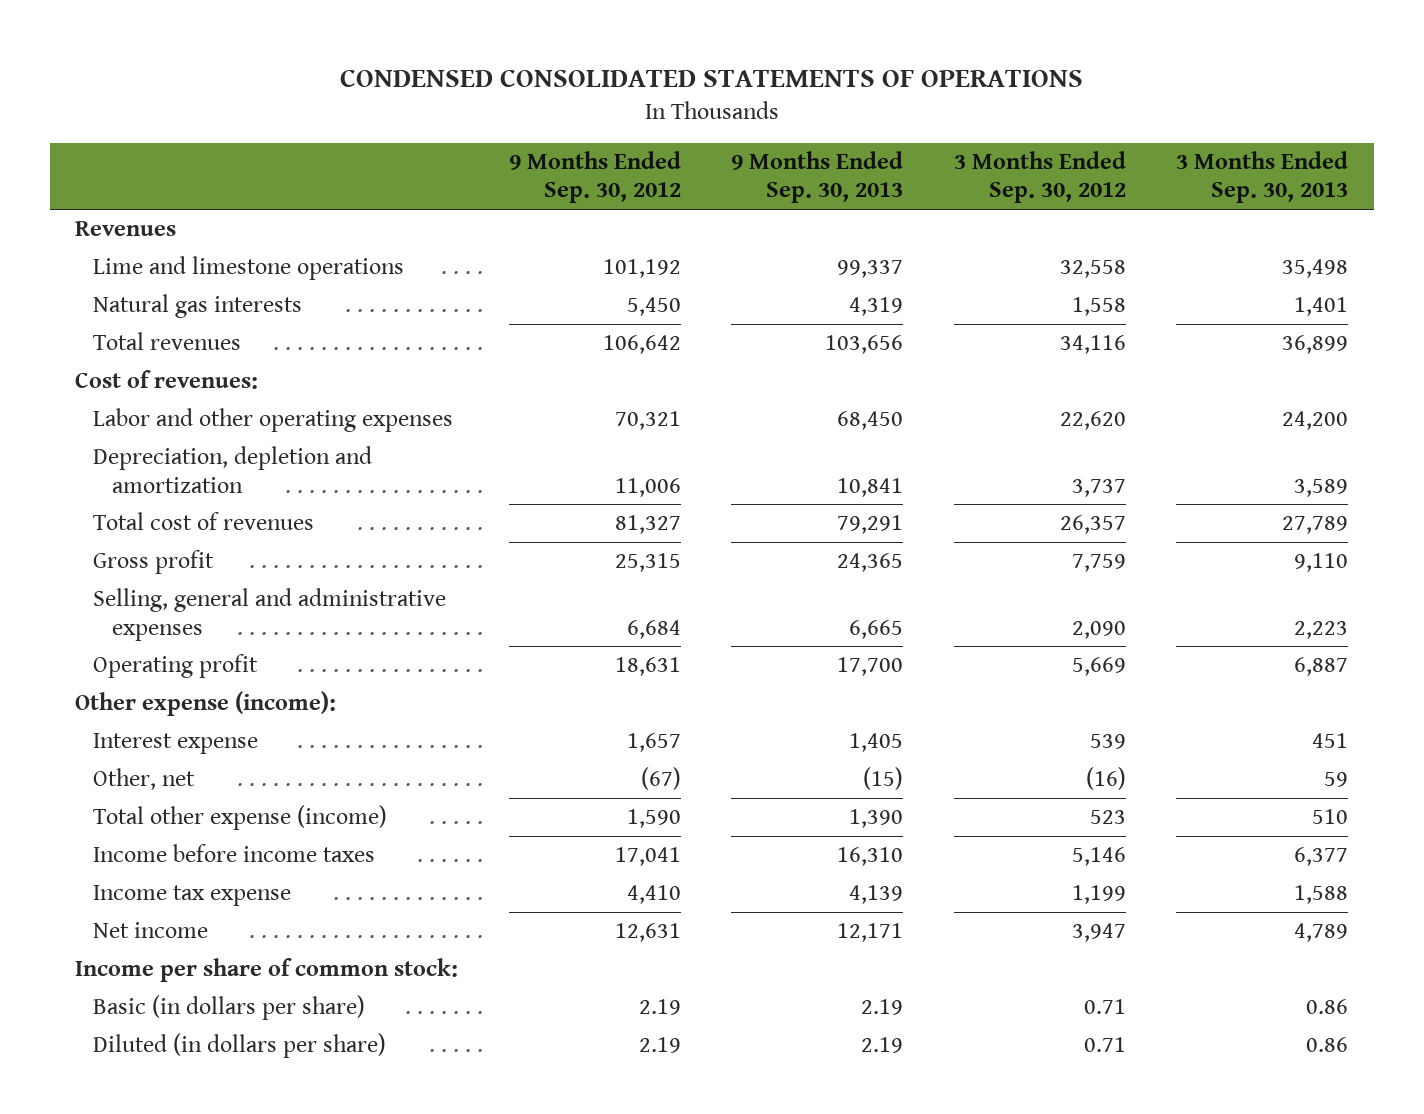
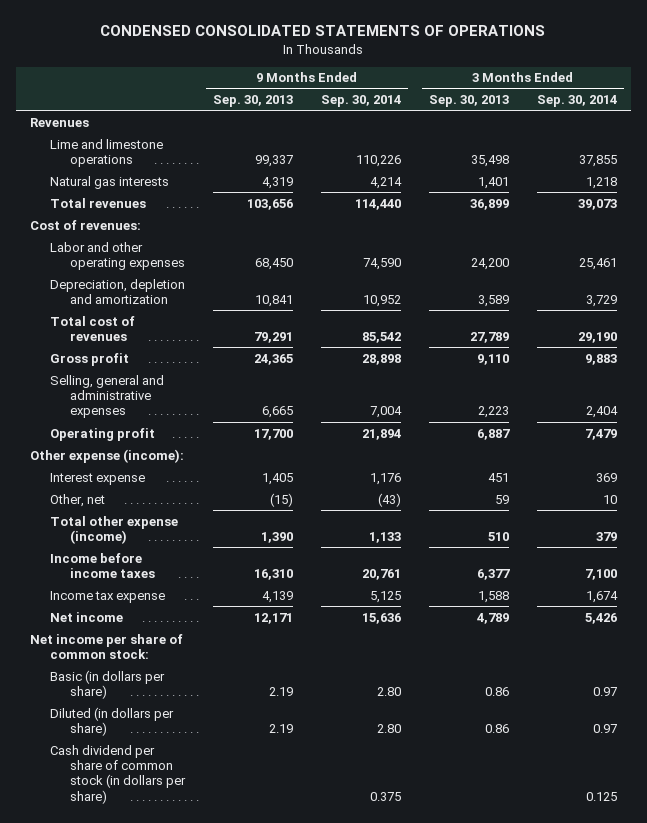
- | 9 Months Ended Sep. 30, 2012 | 9 Months Ended Sep. 30, 2013 | 3 Months Ended Sep. 30, 2012 | 3 Months Ended Sep. 30, 2013
+ | 9 Months Ended Sep. 30, 2013 | 9 Months Ended Sep. 30, 2014 | 3 Months Ended Sep. 30, 2013 | 3 Months Ended Sep. 30, 2014
- Income per share of common stock:
+ Net income per share of common stock:
+ Cash dividend per share of common stock (in dollars per share) | | 0.375 | | 0.125

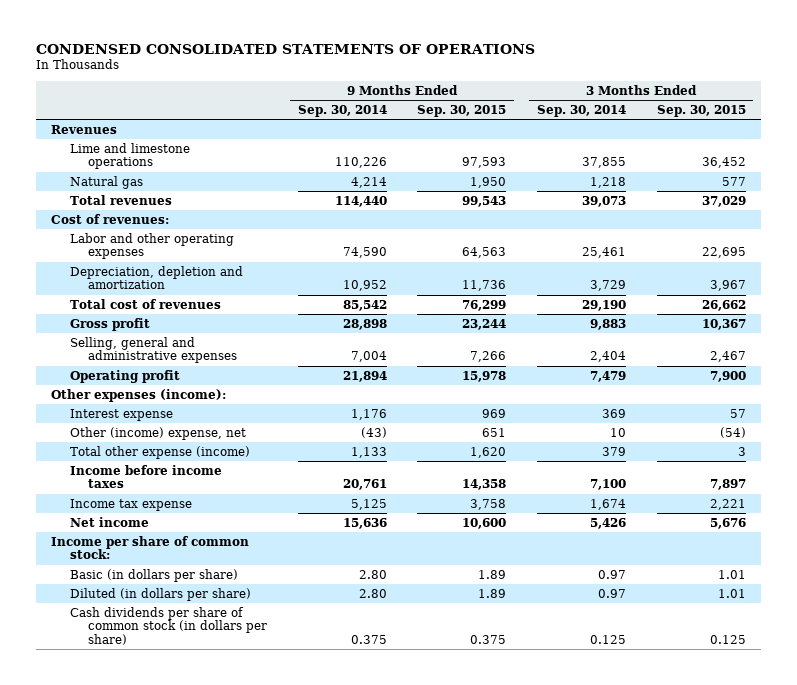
- | 9 Months Ended Sep. 30, 2013 | 9 Months Ended Sep. 30, 2014 | 3 Months Ended Sep. 30, 2013 | 3 Months Ended Sep. 30, 2014
+ | 9 Months Ended Sep. 30, 2014 | 9 Months Ended Sep. 30, 2015 | 3 Months Ended Sep. 30, 2014 | 3 Months Ended Sep. 30, 2015
- Natural gas interests | 4,319 | 4,214 | 1,401 | 1,218
+ Natural gas | 4,214 | 1,950 | 1,218 | 577
- Other expense (income):
+ Other expenses (income):
- Other, net | (15) | (43) | 59 | 10
+ Other (income) expense, net | (43) | 651 | 10 | (54)
- Net income per share of common stock:
+ Income per share of common stock:
- Cash dividend per share of common stock (in dollars per share) | | 0.375 | | 0.125
+ Cash dividends per share of common stock (in dollars per share) | 0.375 | 0.375 | 0.125 | 0.125

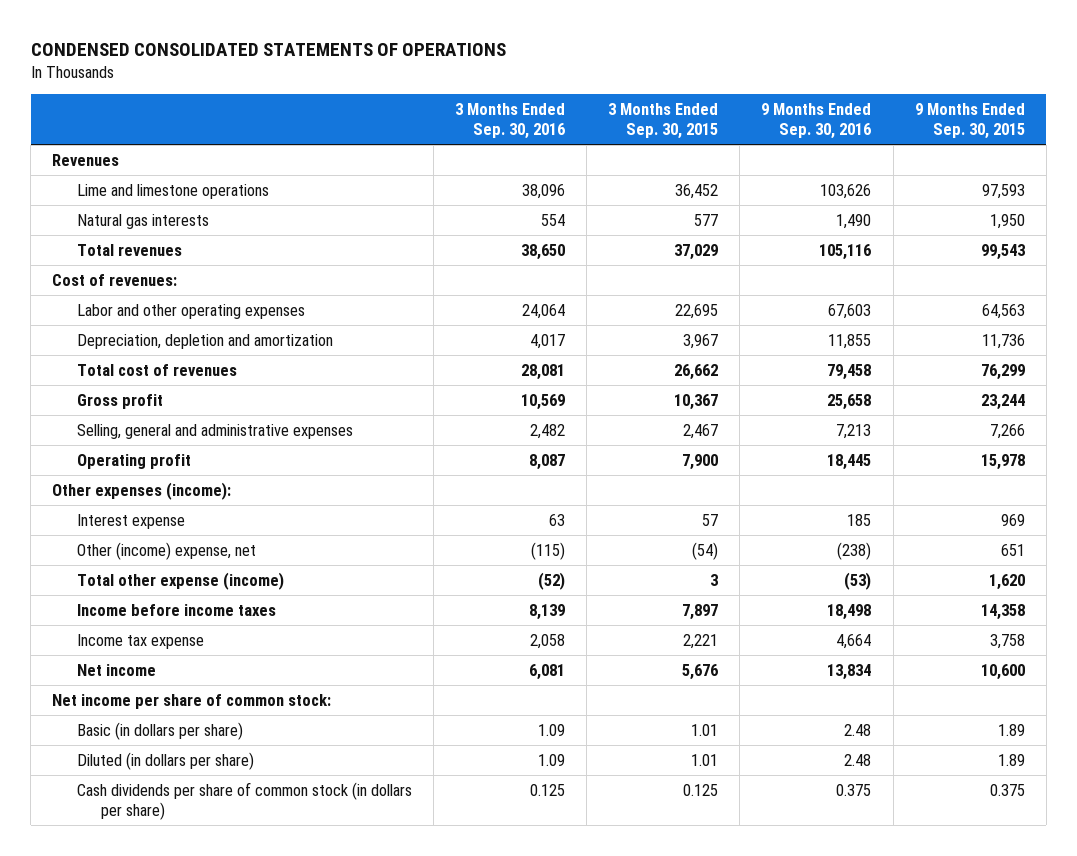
- | 9 Months Ended Sep. 30, 2014 | 9 Months Ended Sep. 30, 2015 | 3 Months Ended Sep. 30, 2014 | 3 Months Ended Sep. 30, 2015
+ | 3 Months Ended Sep. 30, 2016 | 3 Months Ended Sep. 30, 2015 | 9 Months Ended Sep. 30, 2016 | 9 Months Ended Sep. 30, 2015
- Natural gas | 4,214 | 1,950 | 1,218 | 577
+ Natural gas interests | 554 | 577 | 1,490 | 1,950
- Income per share of common stock:
+ Net income per share of common stock:

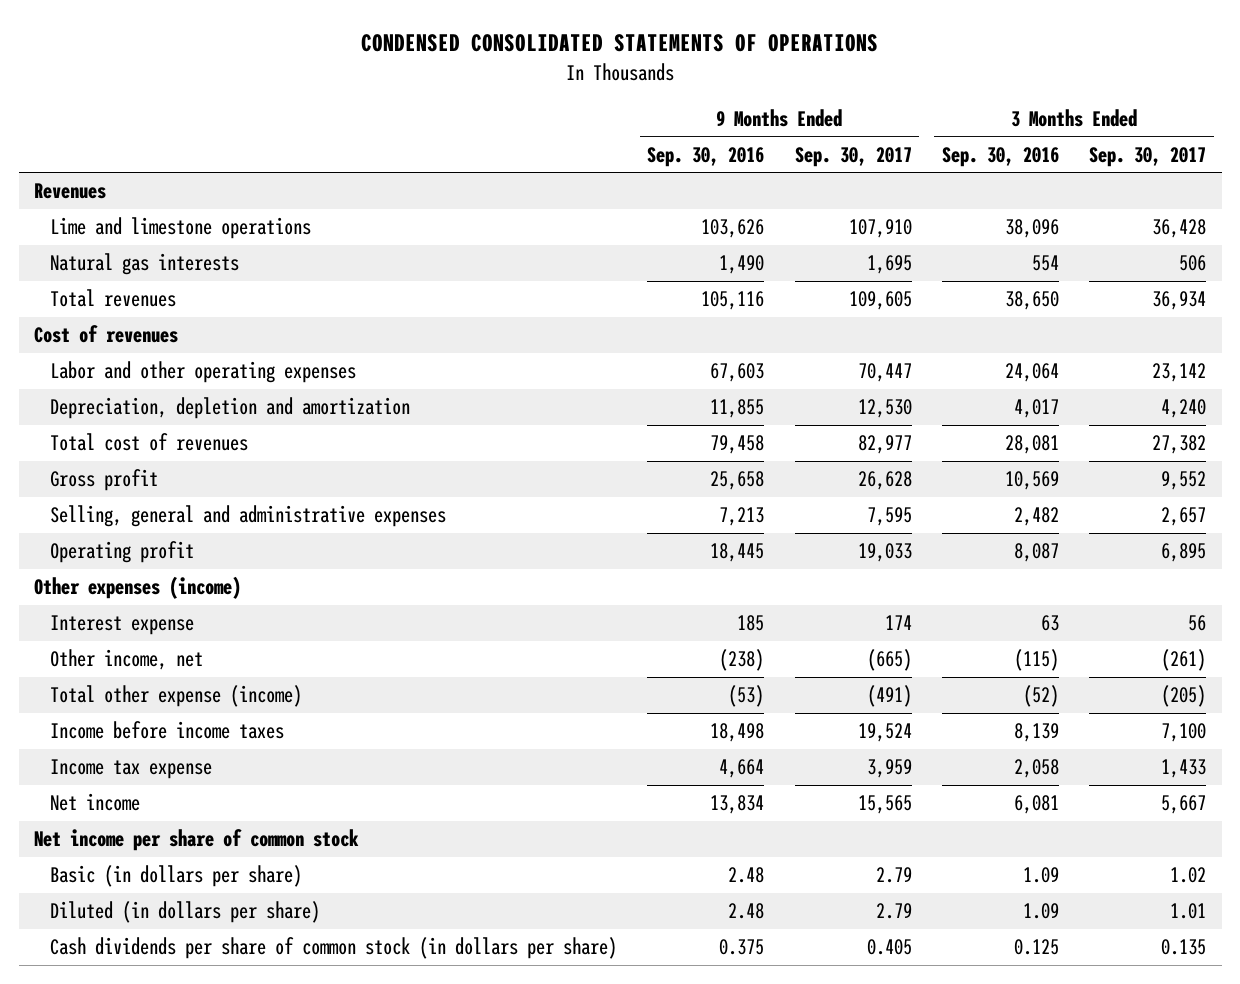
- | 3 Months Ended Sep. 30, 2016 | 3 Months Ended Sep. 30, 2015 | 9 Months Ended Sep. 30, 2016 | 9 Months Ended Sep. 30, 2015
+ | 9 Months Ended Sep. 30, 2016 | 9 Months Ended Sep. 30, 2017 | 3 Months Ended Sep. 30, 2016 | 3 Months Ended Sep. 30, 2017
- Cost of revenues:
+ Cost of revenues
- Other expenses (income):
+ Other expenses (income)
- Other (income) expense, net | (115) | (54) | (238) | 651
+ Other income, net | (238) | (665) | (115) | (261)
- Net income per share of common stock:
+ Net income per share of common stock

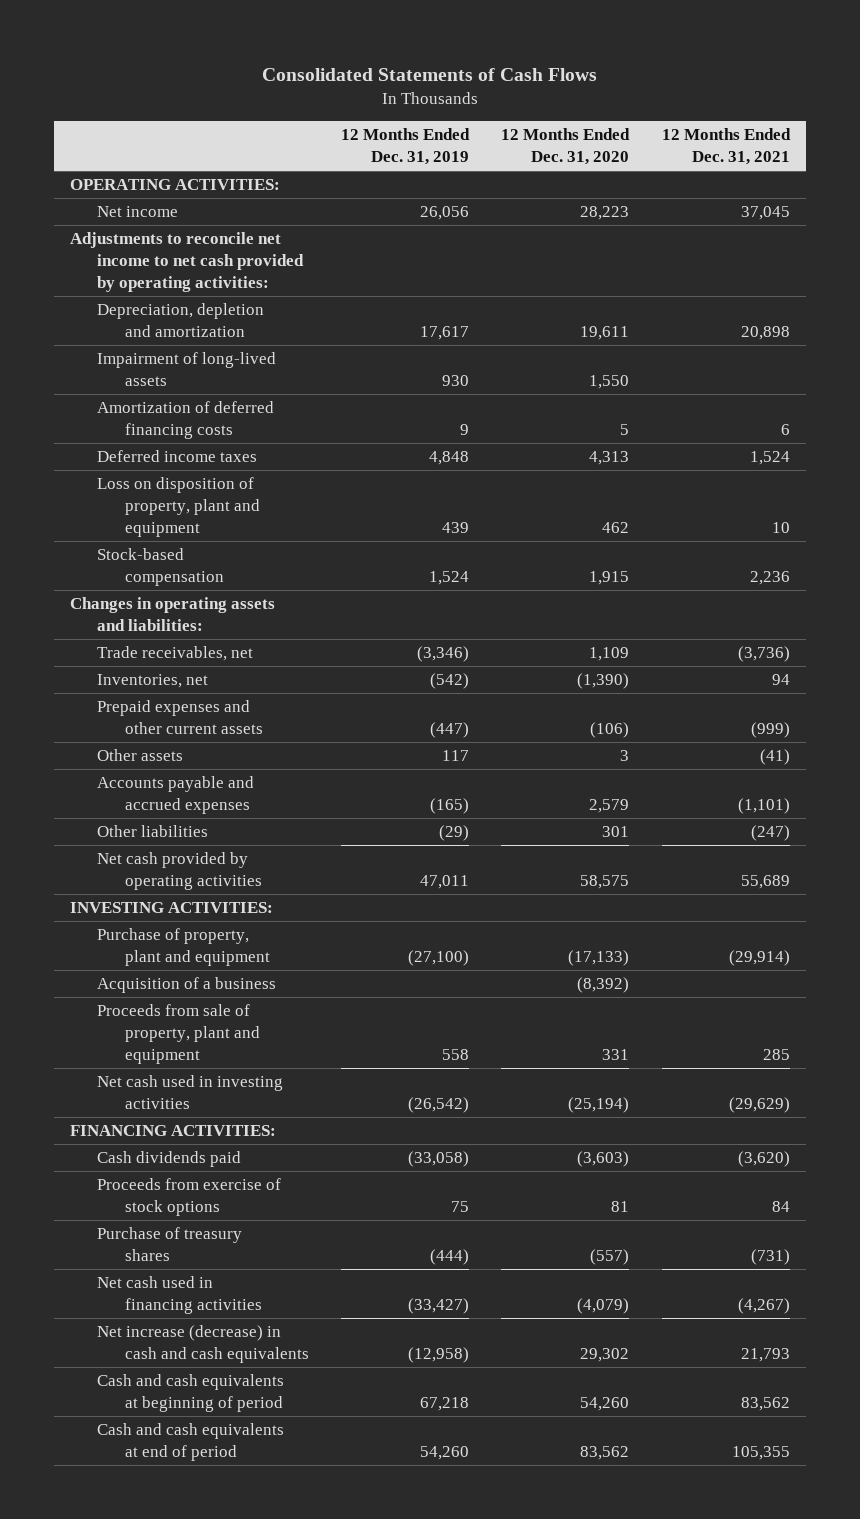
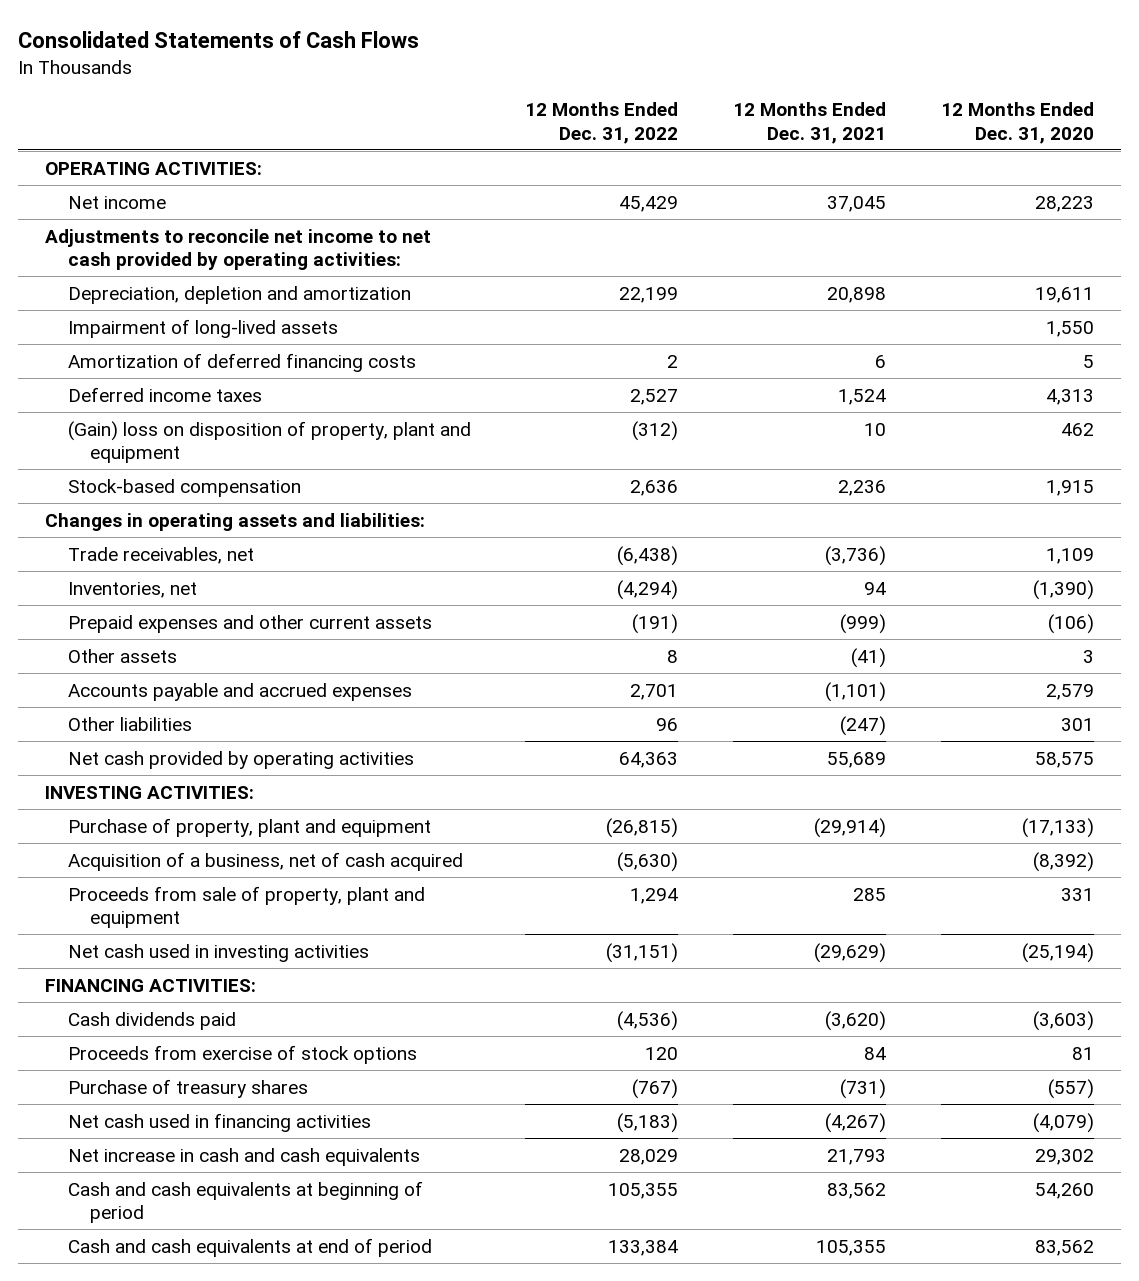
- | 12 Months Ended Dec. 31, 2019 | 12 Months Ended Dec. 31, 2020 | 12 Months Ended Dec. 31, 2021
+ | 12 Months Ended Dec. 31, 2022 | 12 Months Ended Dec. 31, 2021 | 12 Months Ended Dec. 31, 2020
- Loss on disposition of property, plant and equipment | 439 | 462 | 10
+ (Gain) loss on disposition of property, plant and equipment | (312) | 10 | 462
- Acquisition of a business | | (8,392) |
+ Acquisition of a business, net of cash acquired | (5,630) | | (8,392)
- Net increase (decrease) in cash and cash equivalents | (12,958) | 29,302 | 21,793
+ Net increase in cash and cash equivalents | 28,029 | 21,793 | 29,302

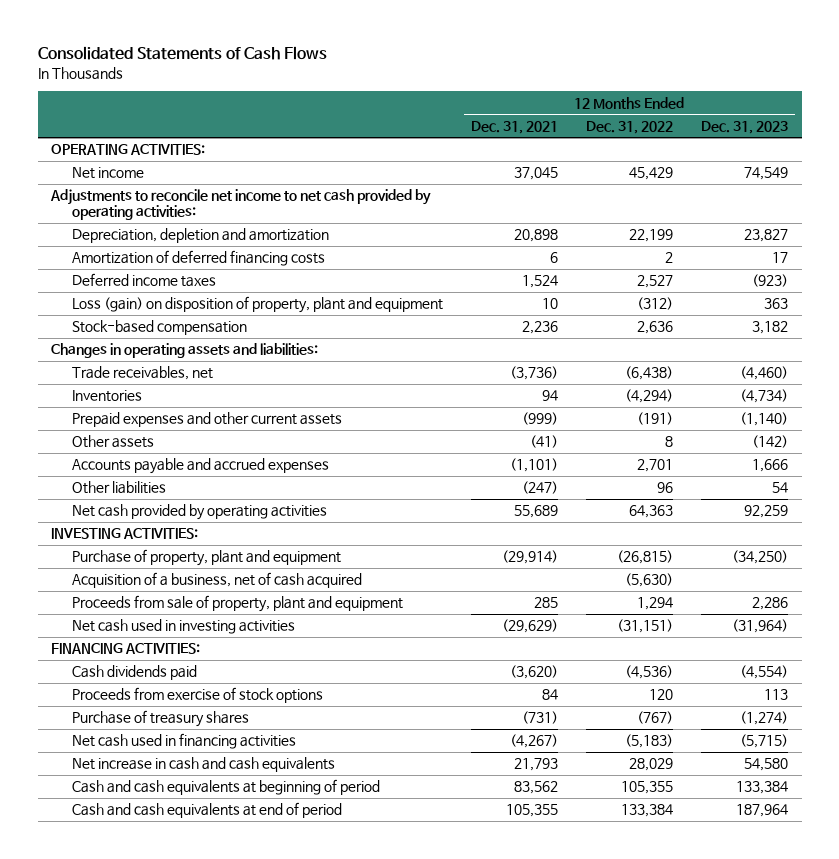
- | 12 Months Ended Dec. 31, 2022 | 12 Months Ended Dec. 31, 2021 | 12 Months Ended Dec. 31, 2020
+ | 12 Months Ended Dec. 31, 2021 | 12 Months Ended Dec. 31, 2022 | 12 Months Ended Dec. 31, 2023
- Impairment of long-lived assets | | | 1,550
- (Gain) loss on disposition of property, plant and equipment | (312) | 10 | 462
+ Loss (gain) on disposition of property, plant and equipment | 10 | (312) | 363
- Inventories, net | (4,294) | 94 | (1,390)
+ Inventories | 94 | (4,294) | (4,734)

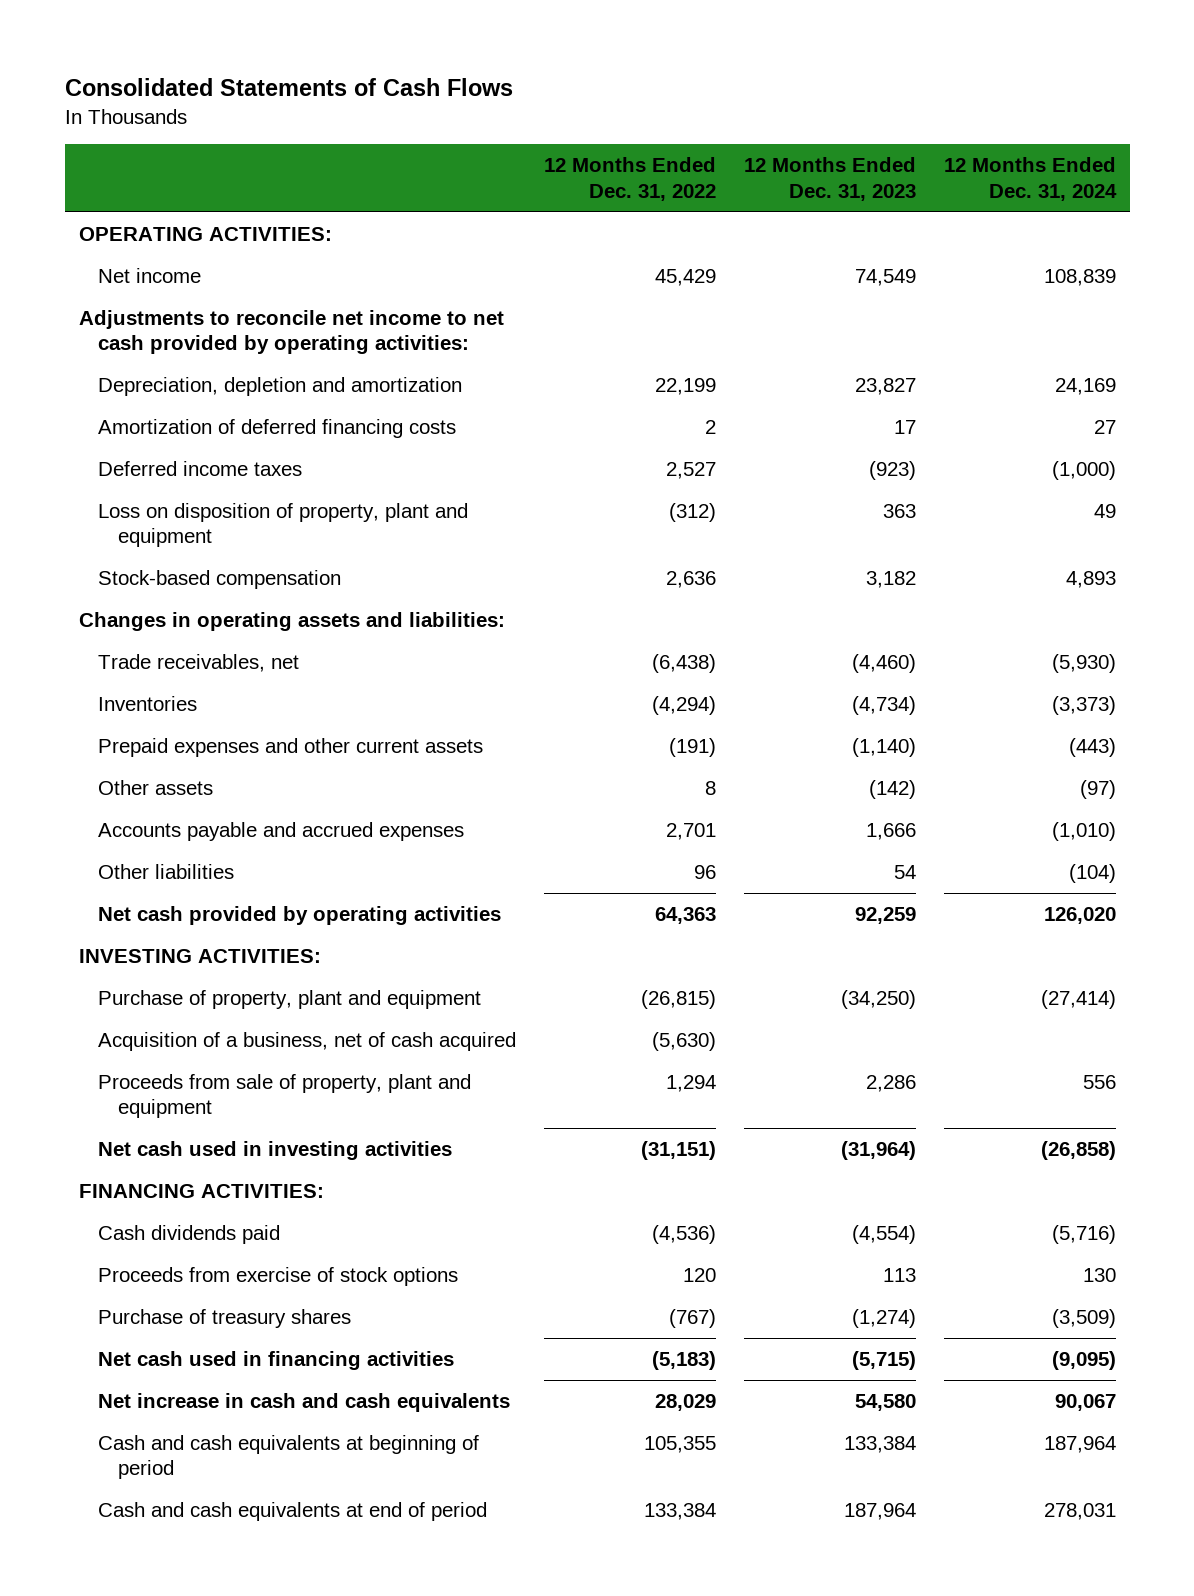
- | 12 Months Ended Dec. 31, 2021 | 12 Months Ended Dec. 31, 2022 | 12 Months Ended Dec. 31, 2023
+ | 12 Months Ended Dec. 31, 2022 | 12 Months Ended Dec. 31, 2023 | 12 Months Ended Dec. 31, 2024
- Loss (gain) on disposition of property, plant and equipment | 10 | (312) | 363
+ Loss on disposition of property, plant and equipment | (312) | 363 | 49

